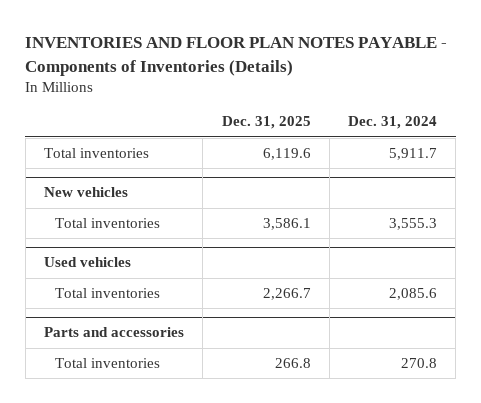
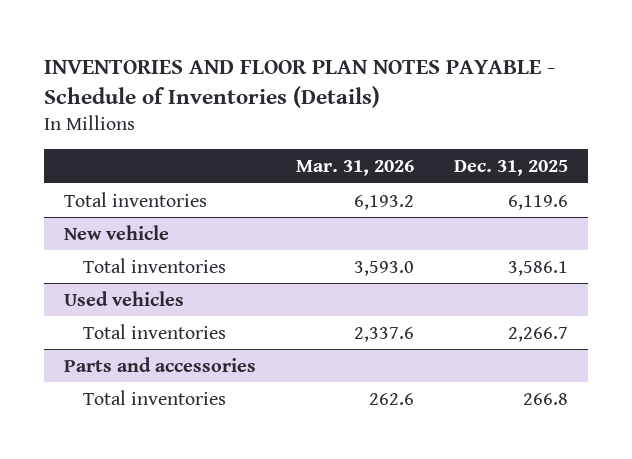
- INVENTORIES AND FLOOR PLAN NOTES PAYABLE - Components of Inventories (Details)
+ INVENTORIES AND FLOOR PLAN NOTES PAYABLE - Schedule of Inventories (Details)
- | Dec. 31, 2025 | Dec. 31, 2024
+ | Mar. 31, 2026 | Dec. 31, 2025
- New vehicles
+ New vehicle

